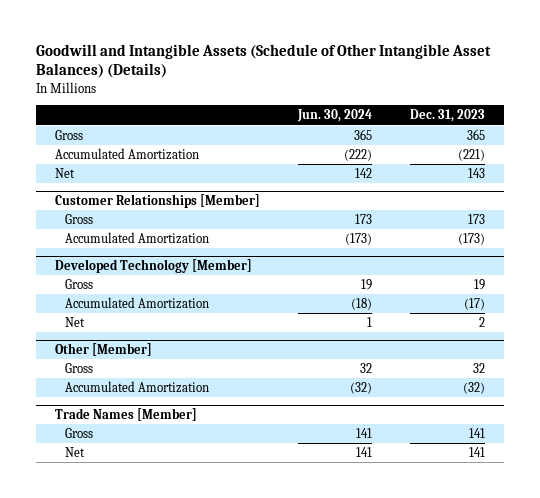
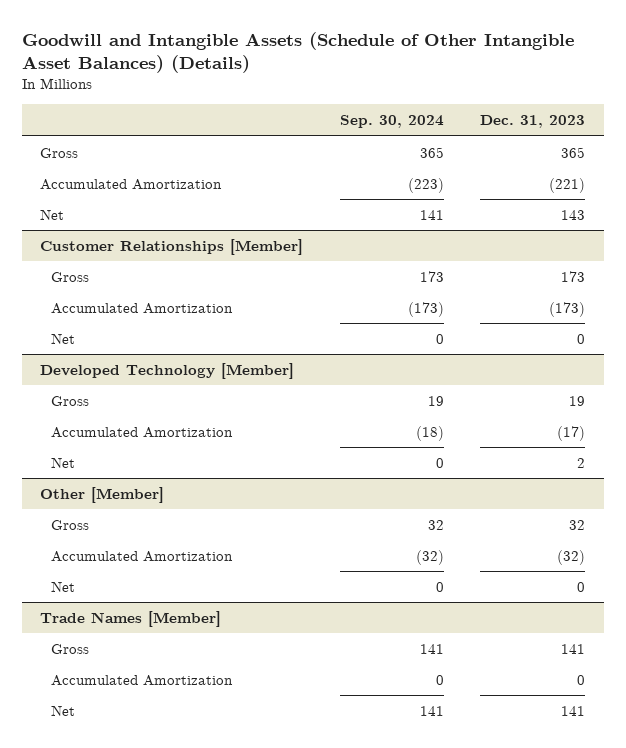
- | Jun. 30, 2024 | Dec. 31, 2023
+ | Sep. 30, 2024 | Dec. 31, 2023
@ Customer Relationships [Member]
+ Net | 0 | 0
@ Other [Member]
+ Net | 0 | 0
@ Trade Names [Member]
+ Accumulated Amortization | 0 | 0

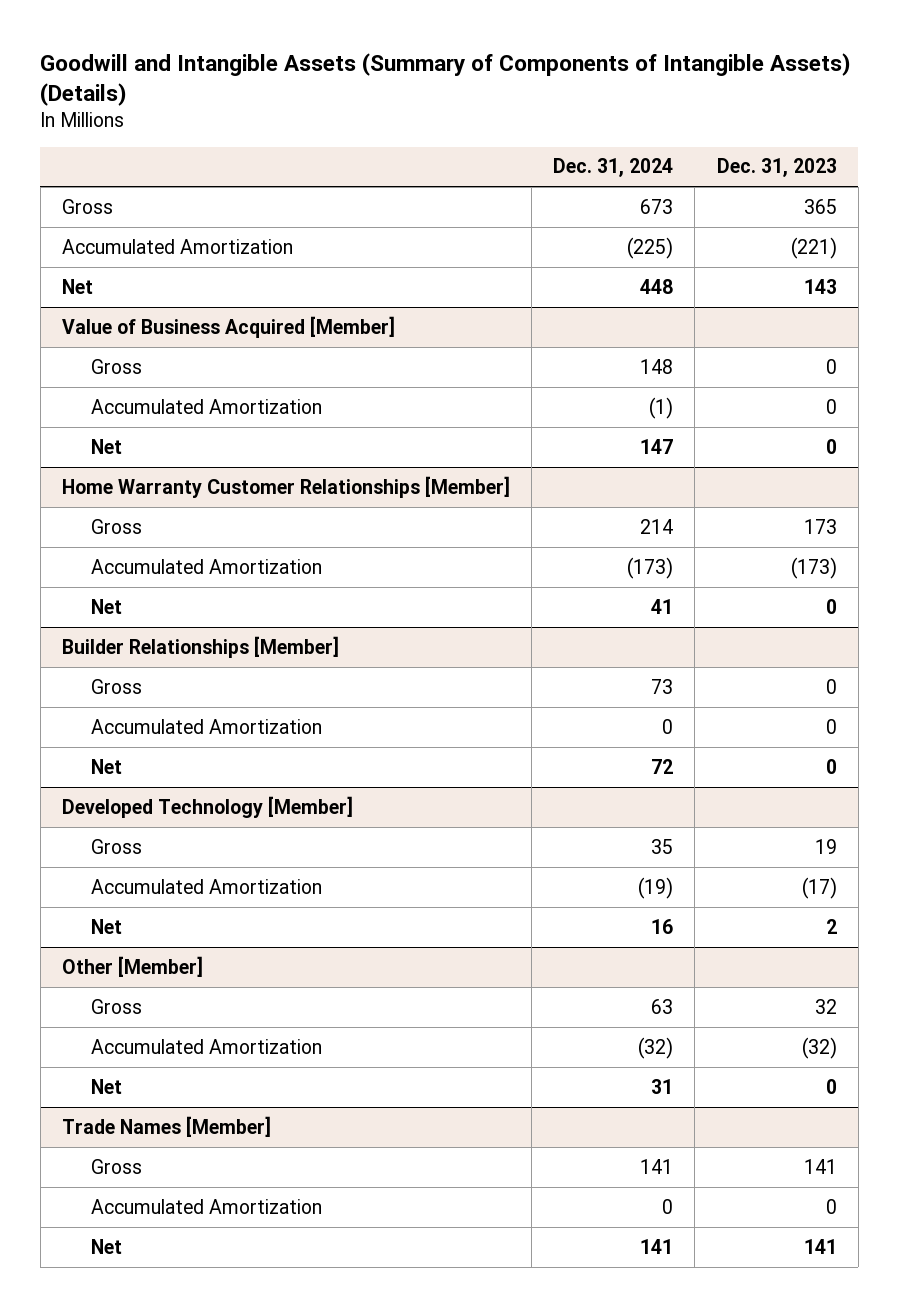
- Goodwill and Intangible Assets (Schedule of Other Intangible Asset Balances) (Details)
+ Goodwill and Intangible Assets (Summary of Components of Intangible Assets) (Details)
- | Sep. 30, 2024 | Dec. 31, 2023
+ | Dec. 31, 2024 | Dec. 31, 2023
- Customer Relationships [Member]
+ Value of Business Acquired [Member]
+ Gross | 148 | 0
+ Accumulated Amortization | (1) | 0
+ Net | 147 | 0
+ Home Warranty Customer Relationships [Member]
+ Builder Relationships [Member]
+ Gross | 73 | 0
+ Accumulated Amortization | 0 | 0
+ Net | 72 | 0

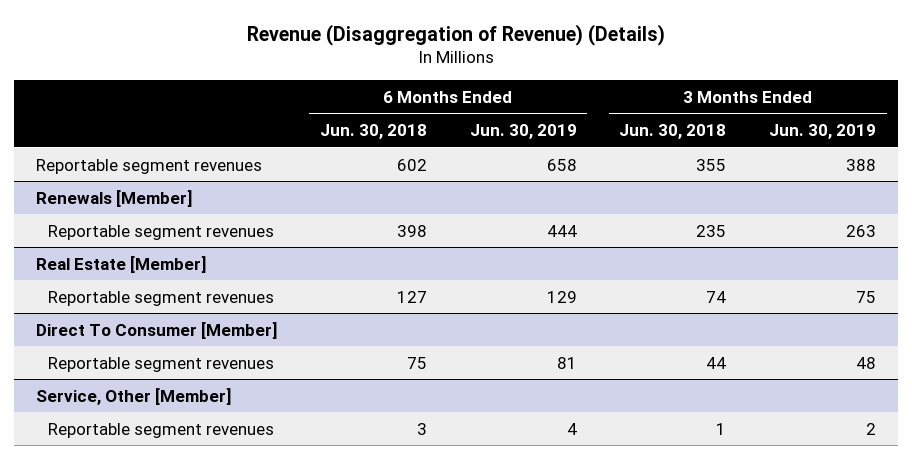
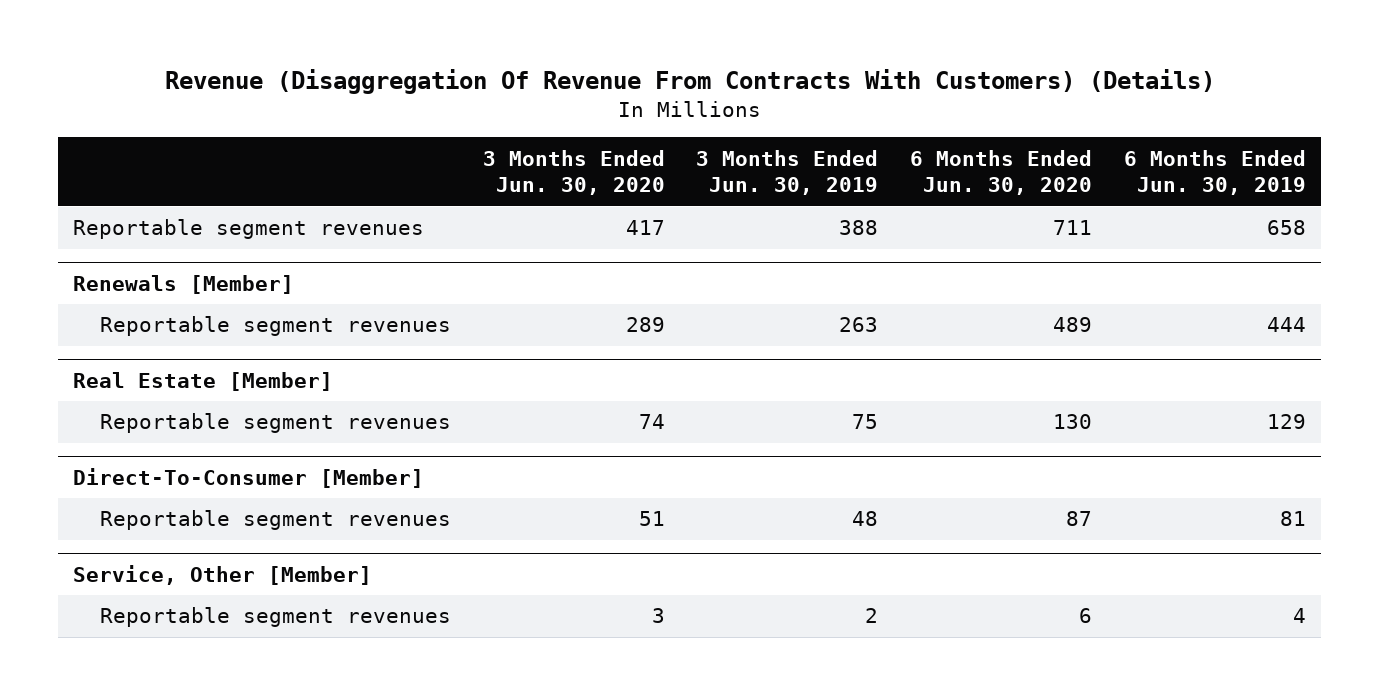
- Revenue (Disaggregation of Revenue) (Details)
+ Revenue (Disaggregation Of Revenue From Contracts With Customers) (Details)
- | 6 Months Ended Jun. 30, 2018 | 6 Months Ended Jun. 30, 2019 | 3 Months Ended Jun. 30, 2018 | 3 Months Ended Jun. 30, 2019
+ | 3 Months Ended Jun. 30, 2020 | 3 Months Ended Jun. 30, 2019 | 6 Months Ended Jun. 30, 2020 | 6 Months Ended Jun. 30, 2019
- Direct To Consumer [Member]
+ Direct-To-Consumer [Member]

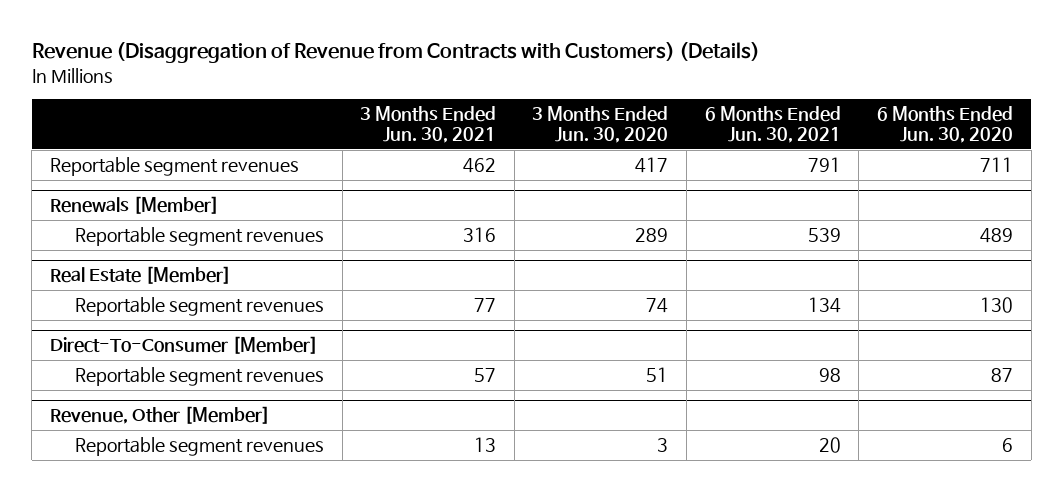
- Revenue (Disaggregation Of Revenue From Contracts With Customers) (Details)
+ Revenue (Disaggregation of Revenue from Contracts with Customers) (Details)
- | 3 Months Ended Jun. 30, 2020 | 3 Months Ended Jun. 30, 2019 | 6 Months Ended Jun. 30, 2020 | 6 Months Ended Jun. 30, 2019
+ | 3 Months Ended Jun. 30, 2021 | 3 Months Ended Jun. 30, 2020 | 6 Months Ended Jun. 30, 2021 | 6 Months Ended Jun. 30, 2020
- Service, Other [Member]
+ Revenue, Other [Member]

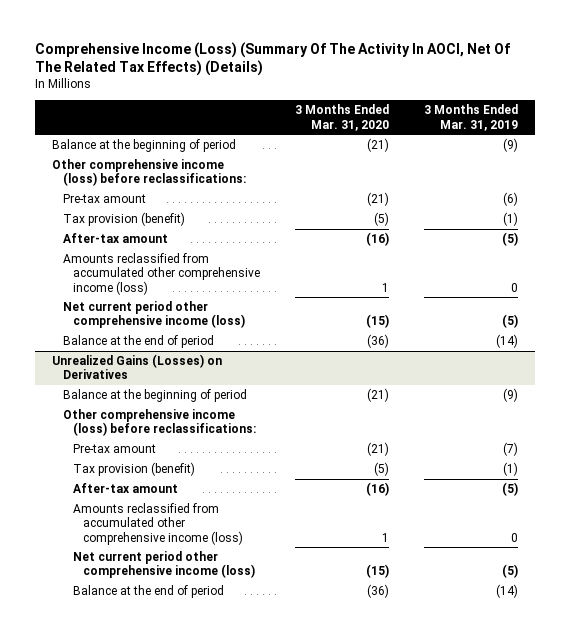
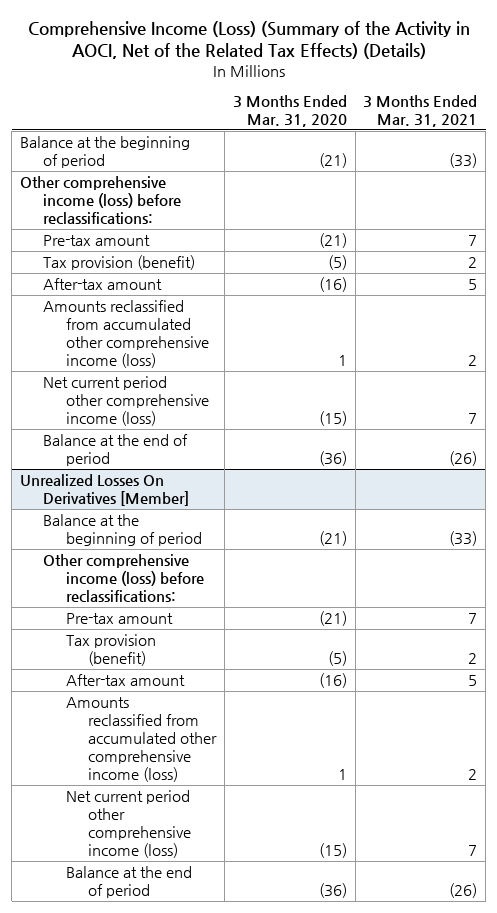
- Comprehensive Income (Loss) (Summary Of The Activity In AOCI, Net Of The Related Tax Effects) (Details)
+ Comprehensive Income (Loss) (Summary of the Activity in AOCI, Net of the Related Tax Effects) (Details)
- | 3 Months Ended Mar. 31, 2020 | 3 Months Ended Mar. 31, 2019
+ | 3 Months Ended Mar. 31, 2020 | 3 Months Ended Mar. 31, 2021
- Unrealized Gains (Losses) on Derivatives
+ Unrealized Losses On Derivatives [Member]

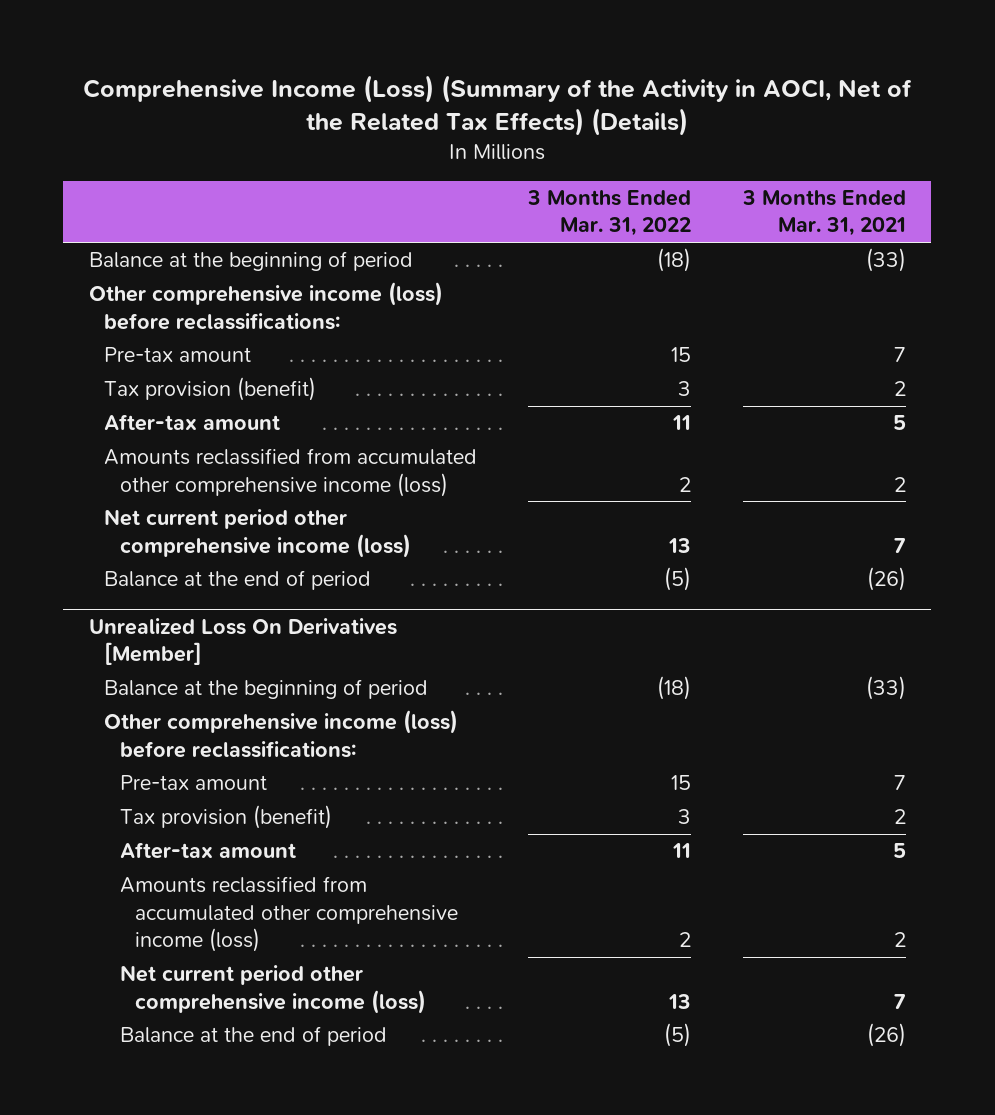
- | 3 Months Ended Mar. 31, 2020 | 3 Months Ended Mar. 31, 2021
+ | 3 Months Ended Mar. 31, 2022 | 3 Months Ended Mar. 31, 2021
- Unrealized Losses On Derivatives [Member]
+ Unrealized Loss On Derivatives [Member]

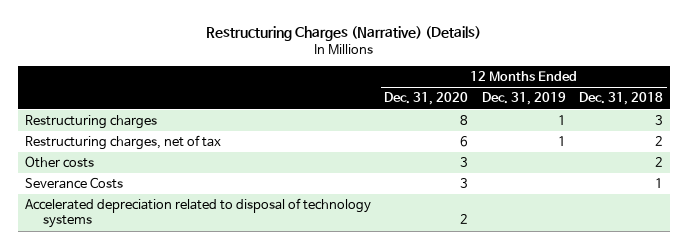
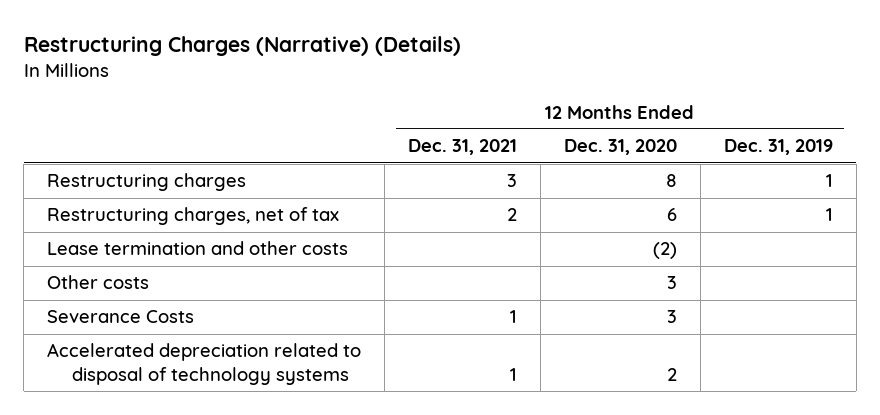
- | 12 Months Ended Dec. 31, 2020 | 12 Months Ended Dec. 31, 2019 | 12 Months Ended Dec. 31, 2018
+ | 12 Months Ended Dec. 31, 2021 | 12 Months Ended Dec. 31, 2020 | 12 Months Ended Dec. 31, 2019
+ Lease termination and other costs | | (2) |

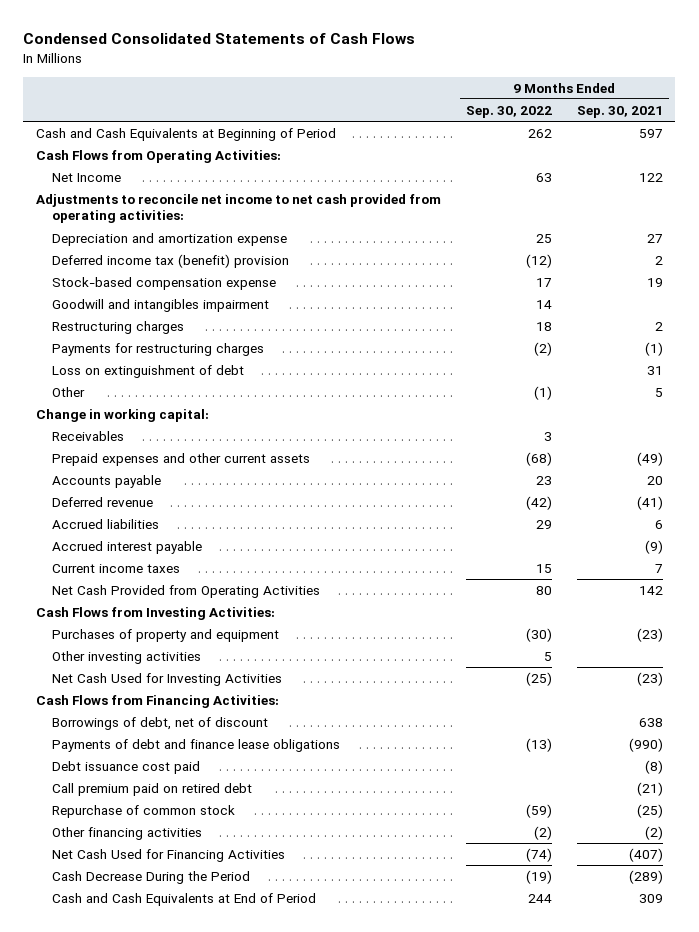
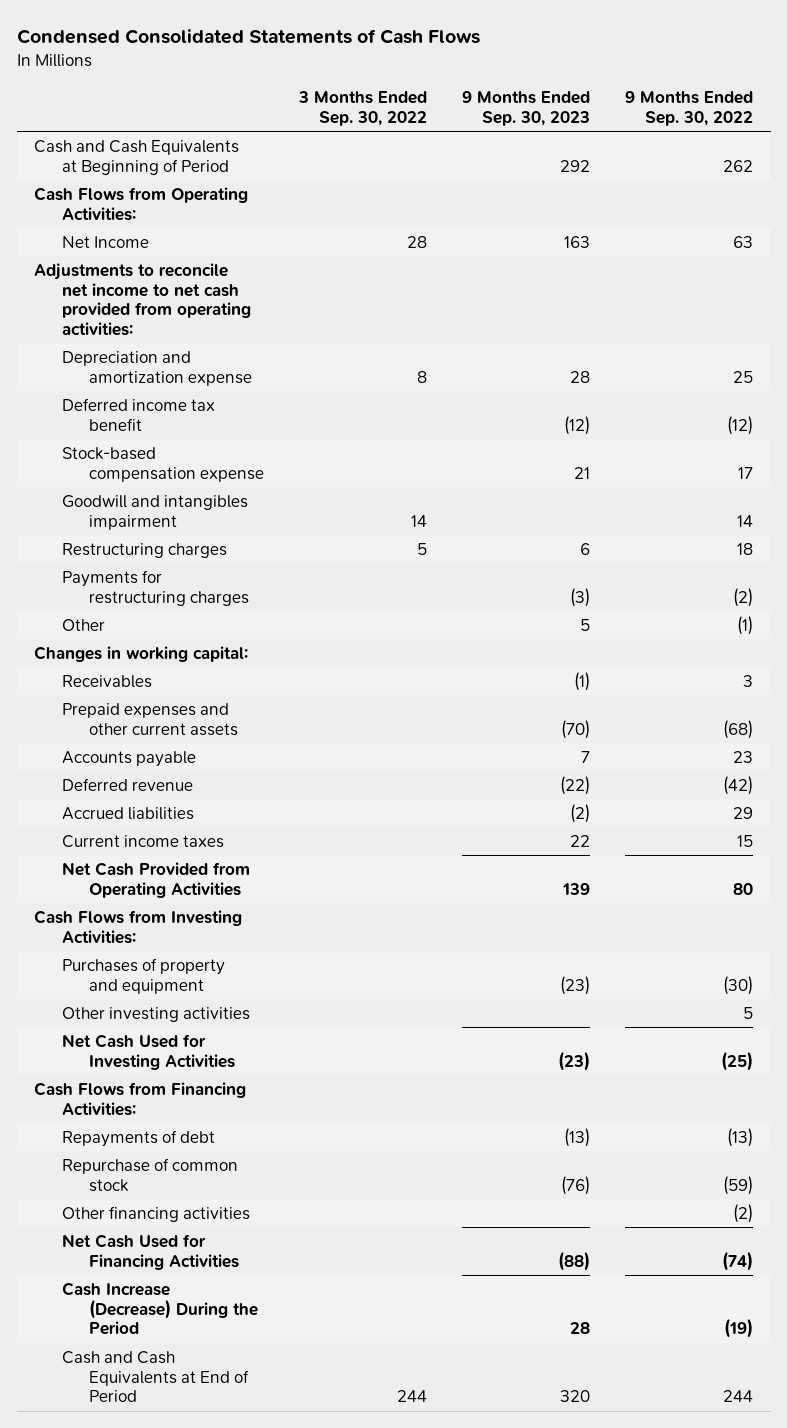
- | 9 Months Ended Sep. 30, 2022 | 9 Months Ended Sep. 30, 2021
+ | 3 Months Ended Sep. 30, 2022 | 9 Months Ended Sep. 30, 2023 | 9 Months Ended Sep. 30, 2022
- Deferred income tax (benefit) provision | (12) | 2
+ Deferred income tax benefit | | (12) | (12)
- Loss on extinguishment of debt | | 31
- Change in working capital:
+ Changes in working capital:
- Accrued interest payable | | (9)
- Borrowings of debt, net of discount | | 638
- Payments of debt and finance lease obligations | (13) | (990)
- Debt issuance cost paid | | (8)
- Call premium paid on retired debt | | (21)
+ Repayments of debt | | (13) | (13)
- Cash Decrease During the Period | (19) | (289)
+ Cash Increase (Decrease) During the Period | | 28 | (19)

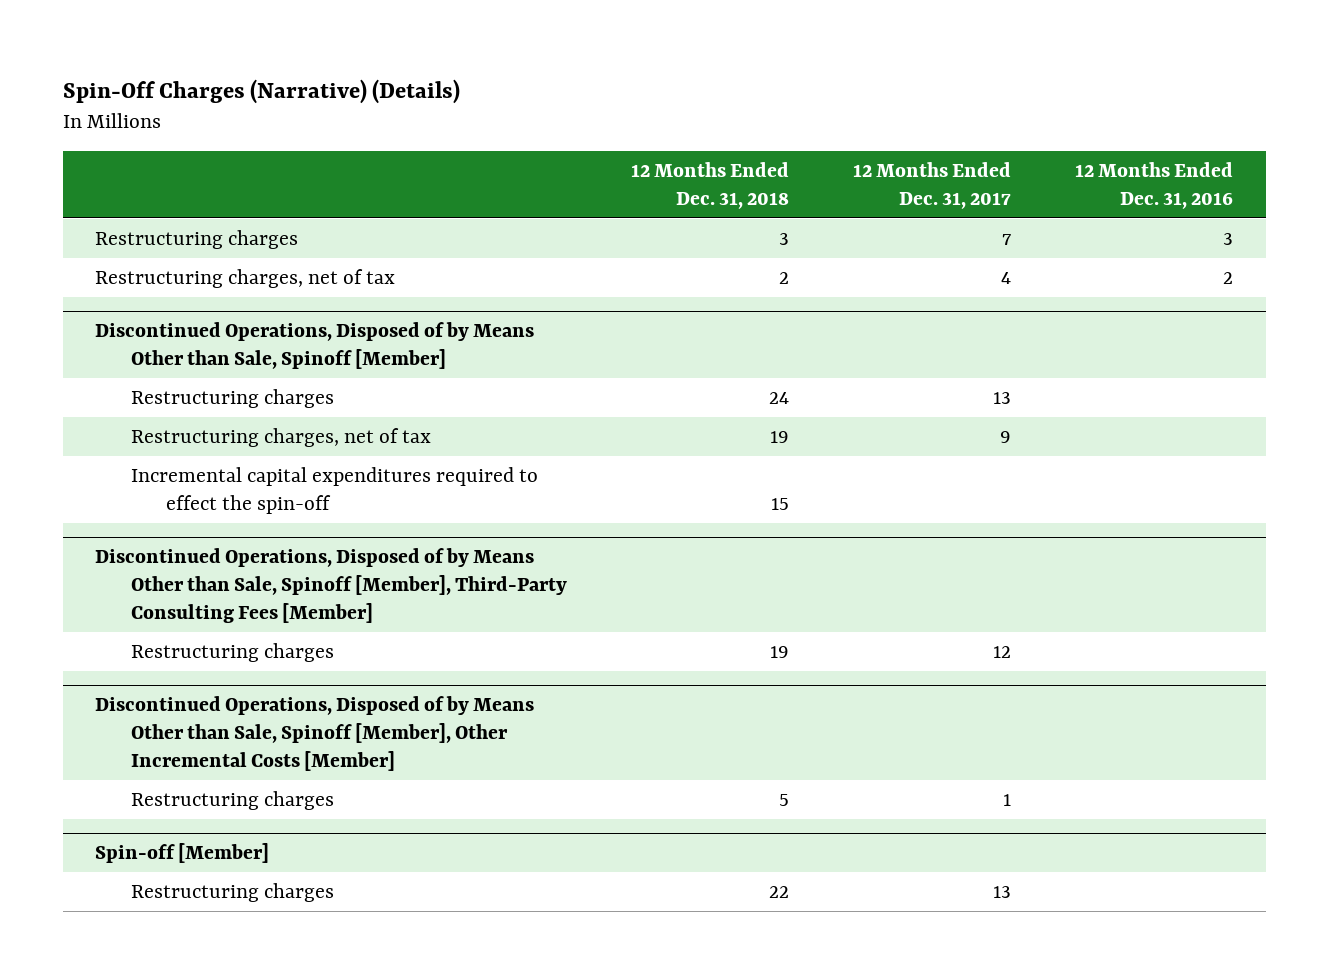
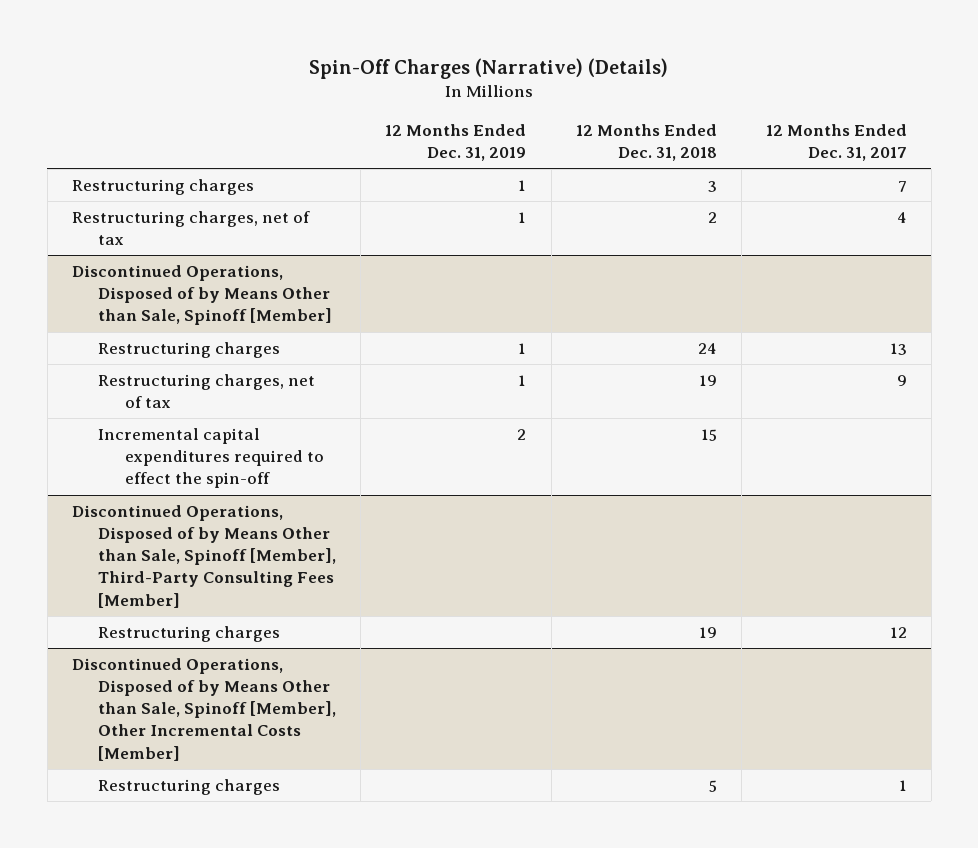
- | 12 Months Ended Dec. 31, 2018 | 12 Months Ended Dec. 31, 2017 | 12 Months Ended Dec. 31, 2016
+ | 12 Months Ended Dec. 31, 2019 | 12 Months Ended Dec. 31, 2018 | 12 Months Ended Dec. 31, 2017
- Spin-off [Member]
- Restructuring charges | 22 | 13 |

